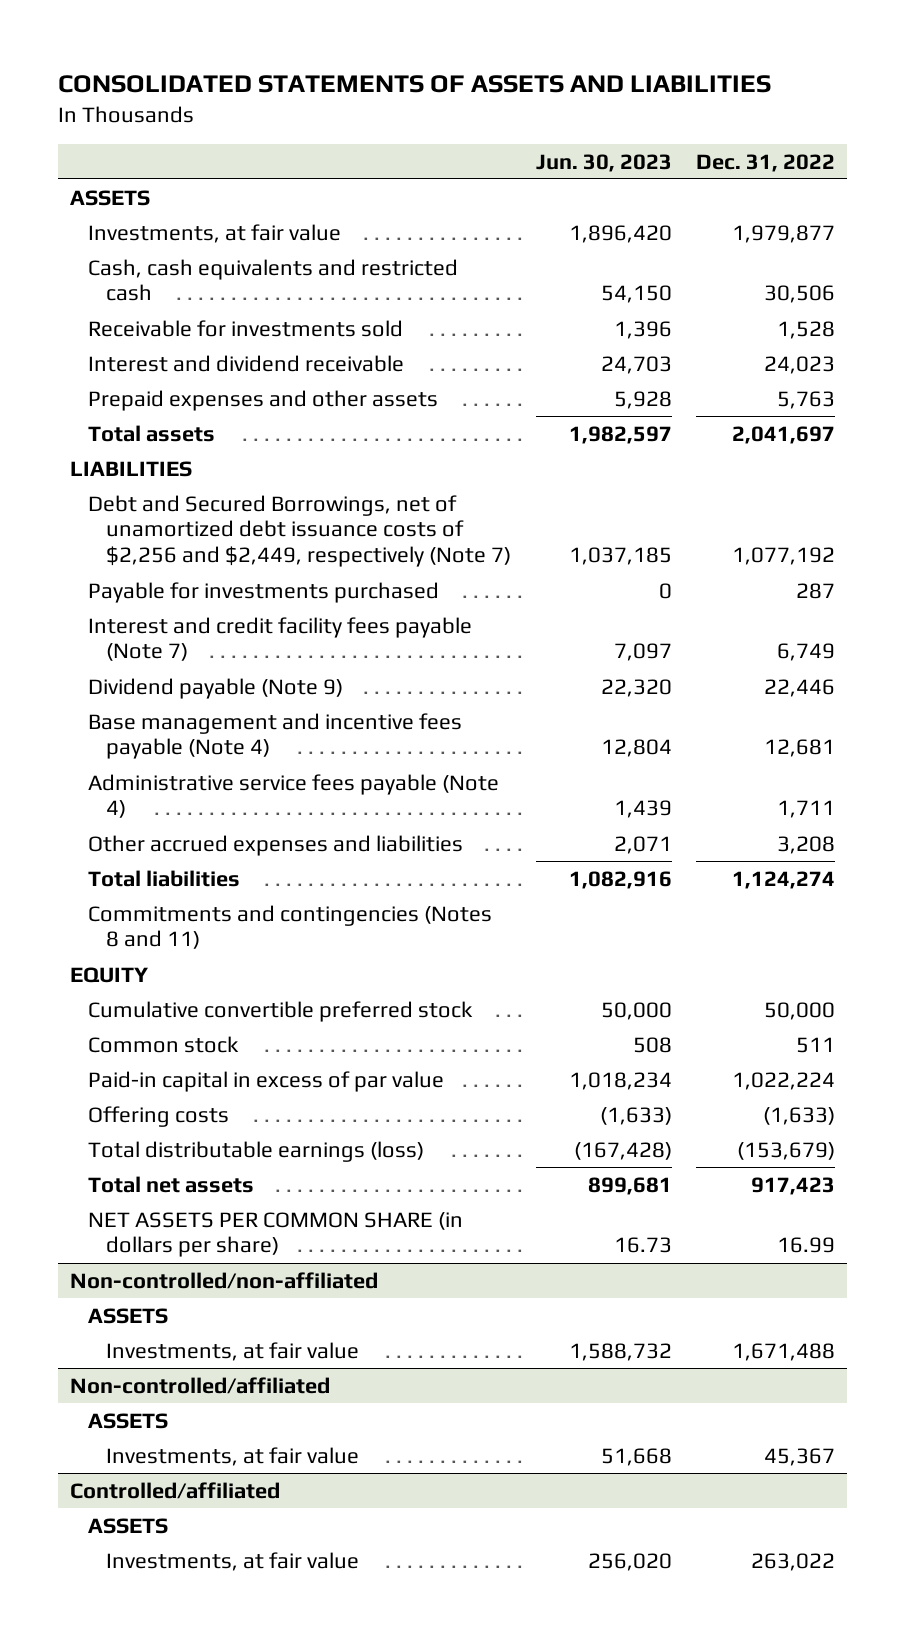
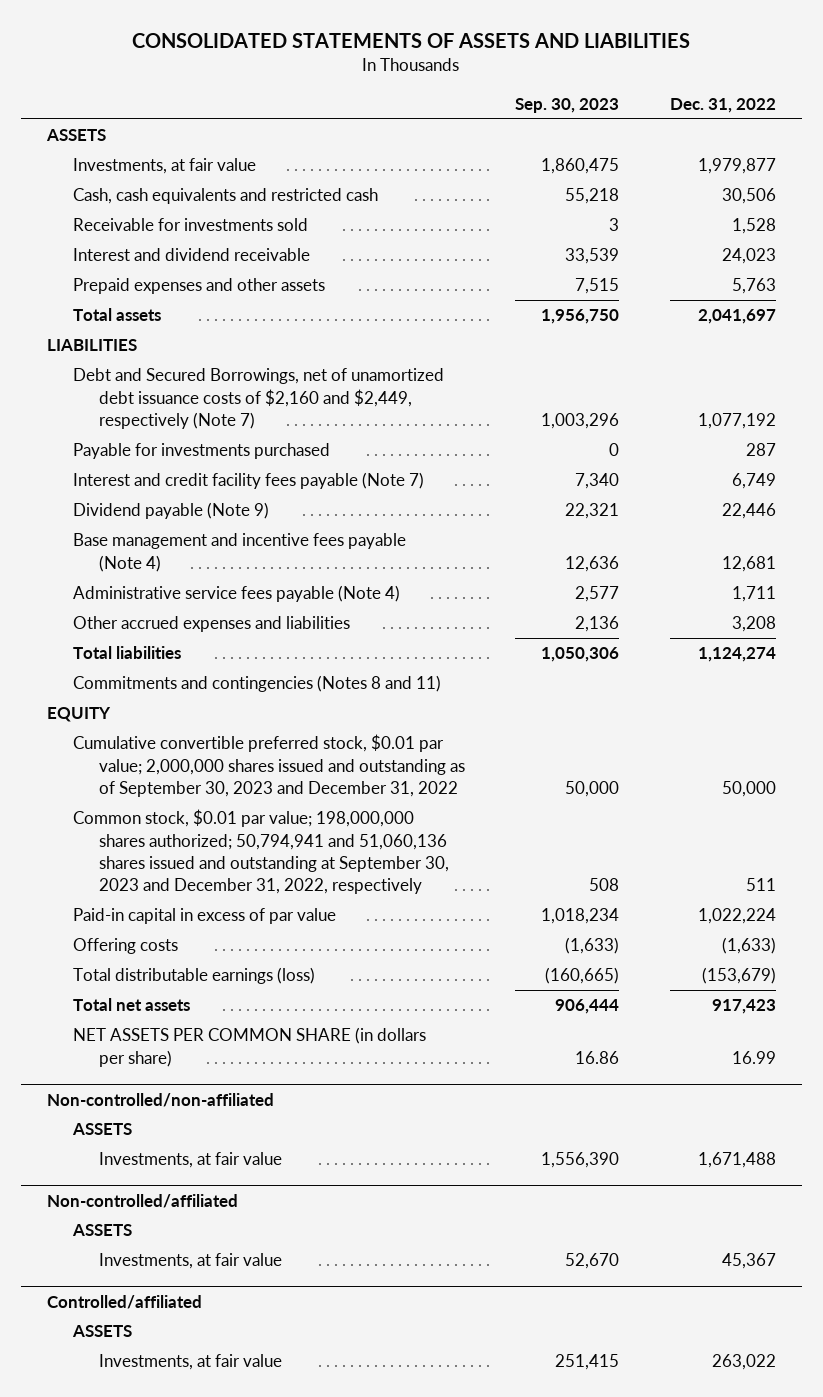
- | Jun. 30, 2023 | Dec. 31, 2022
+ | Sep. 30, 2023 | Dec. 31, 2022
- Debt and Secured Borrowings, net of unamortized debt issuance costs of $2,256 and $2,449, respectively (Note 7) | 1,037,185 | 1,077,192
+ Debt and Secured Borrowings, net of unamortized debt issuance costs of $2,160 and $2,449, respectively (Note 7) | 1,003,296 | 1,077,192
- Cumulative convertible preferred stock | 50,000 | 50,000
- Common stock | 508 | 511
+ Cumulative convertible preferred stock, $0.01 par value; 2,000,000 shares issued and outstanding as of September 30, 2023 and December 31, 2022 | 50,000 | 50,000
+ Common stock, $0.01 par value; 198,000,000 shares authorized; 50,794,941 and 51,060,136 shares issued and outstanding at September 30, 2023 and December 31, 2022, respectively | 508 | 511

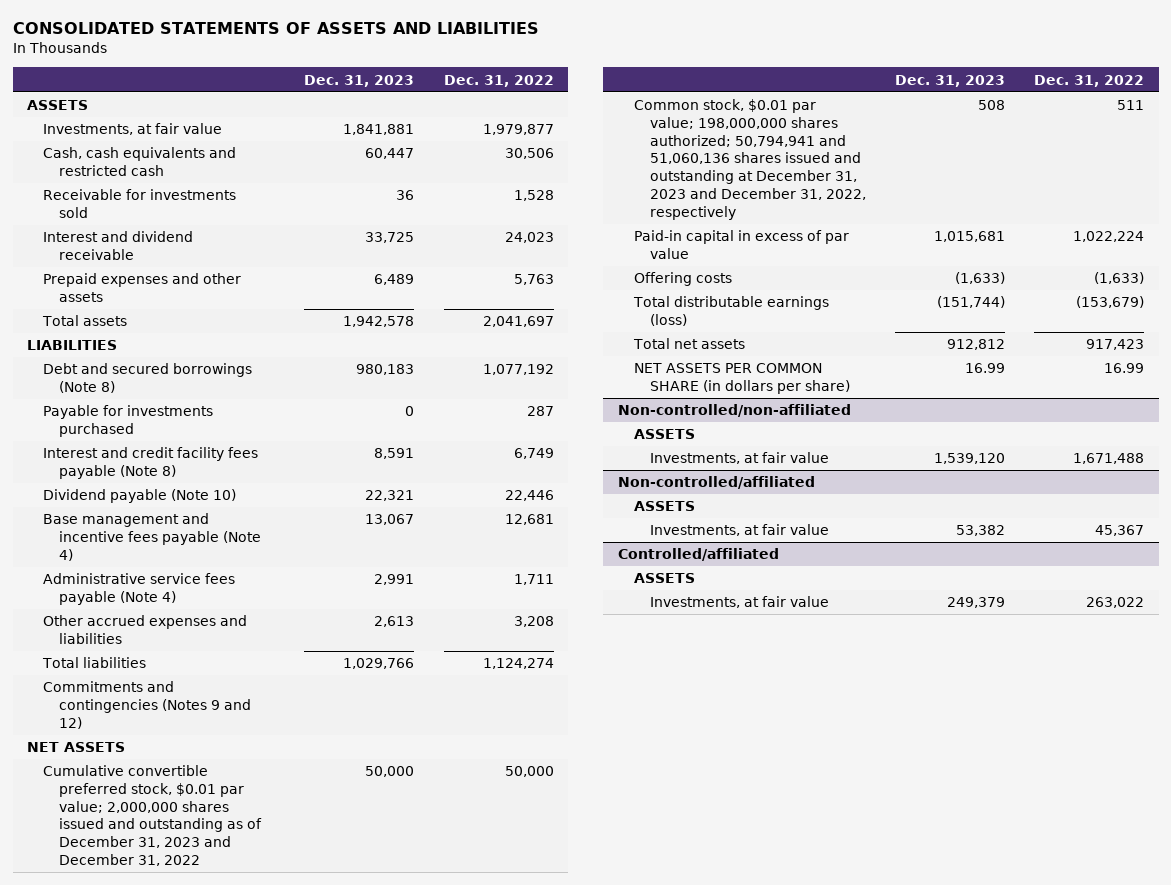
- | Sep. 30, 2023 | Dec. 31, 2022
+ | Dec. 31, 2023 | Dec. 31, 2022
- Debt and Secured Borrowings, net of unamortized debt issuance costs of $2,160 and $2,449, respectively (Note 7) | 1,003,296 | 1,077,192
+ Debt and secured borrowings (Note 8) | 980,183 | 1,077,192
- Interest and credit facility fees payable (Note 7) | 7,340 | 6,749
- Dividend payable (Note 9) | 22,321 | 22,446
+ Interest and credit facility fees payable (Note 8) | 8,591 | 6,749
+ Dividend payable (Note 10) | 22,321 | 22,446
- Commitments and contingencies (Notes 8 and 11)
- EQUITY
- Cumulative convertible preferred stock, $0.01 par value; 2,000,000 shares issued and outstanding as of September 30, 2023 and December 31, 2022 | 50,000 | 50,000
- Common stock, $0.01 par value; 198,000,000 shares authorized; 50,794,941 and 51,060,136 shares issued and outstanding at September 30, 2023 and December 31, 2022, respectively | 508 | 511
+ Commitments and contingencies (Notes 9 and 12)
+ NET ASSETS
+ Cumulative convertible preferred stock, $0.01 par value; 2,000,000 shares issued and outstanding as of December 31, 2023 and December 31, 2022 | 50,000 | 50,000
+ Common stock, $0.01 par value; 198,000,000 shares authorized; 50,794,941 and 51,060,136 shares issued and outstanding at December 31, 2023 and December 31, 2022, respectively | 508 | 511

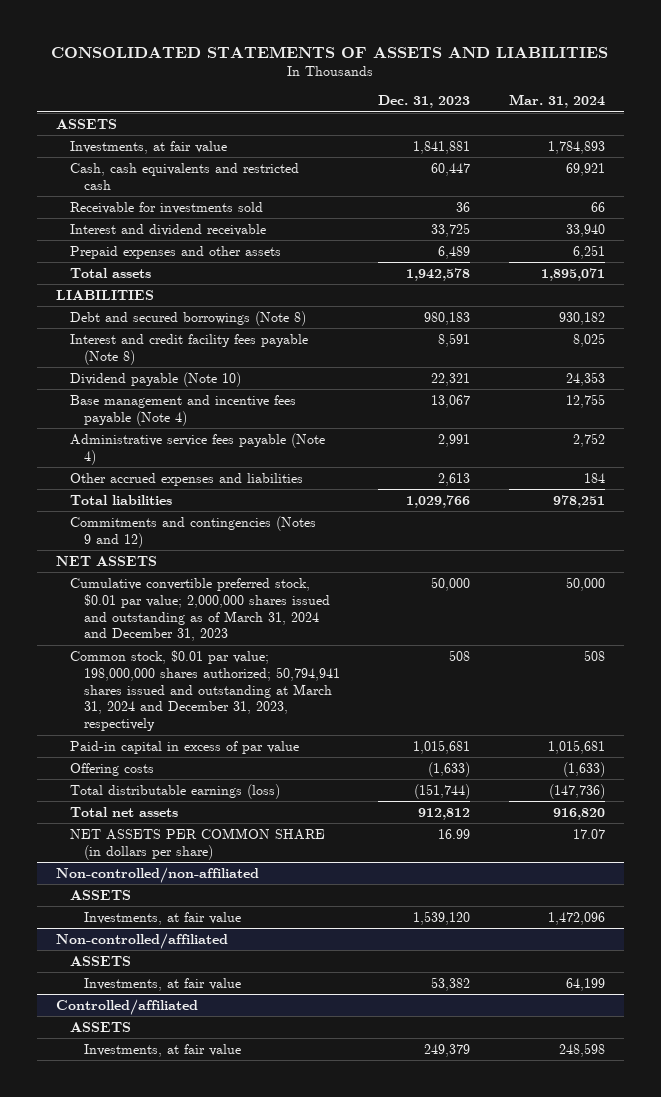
- | Dec. 31, 2023 | Dec. 31, 2022
+ | Dec. 31, 2023 | Mar. 31, 2024
- Payable for investments purchased | 0 | 287
- Cumulative convertible preferred stock, $0.01 par value; 2,000,000 shares issued and outstanding as of December 31, 2023 and December 31, 2022 | 50,000 | 50,000
- Common stock, $0.01 par value; 198,000,000 shares authorized; 50,794,941 and 51,060,136 shares issued and outstanding at December 31, 2023 and December 31, 2022, respectively | 508 | 511
+ Cumulative convertible preferred stock, $0.01 par value; 2,000,000 shares issued and outstanding as of March 31, 2024 and December 31, 2023 | 50,000 | 50,000
+ Common stock, $0.01 par value; 198,000,000 shares authorized; 50,794,941 shares issued and outstanding at March 31, 2024 and December 31, 2023, respectively | 508 | 508

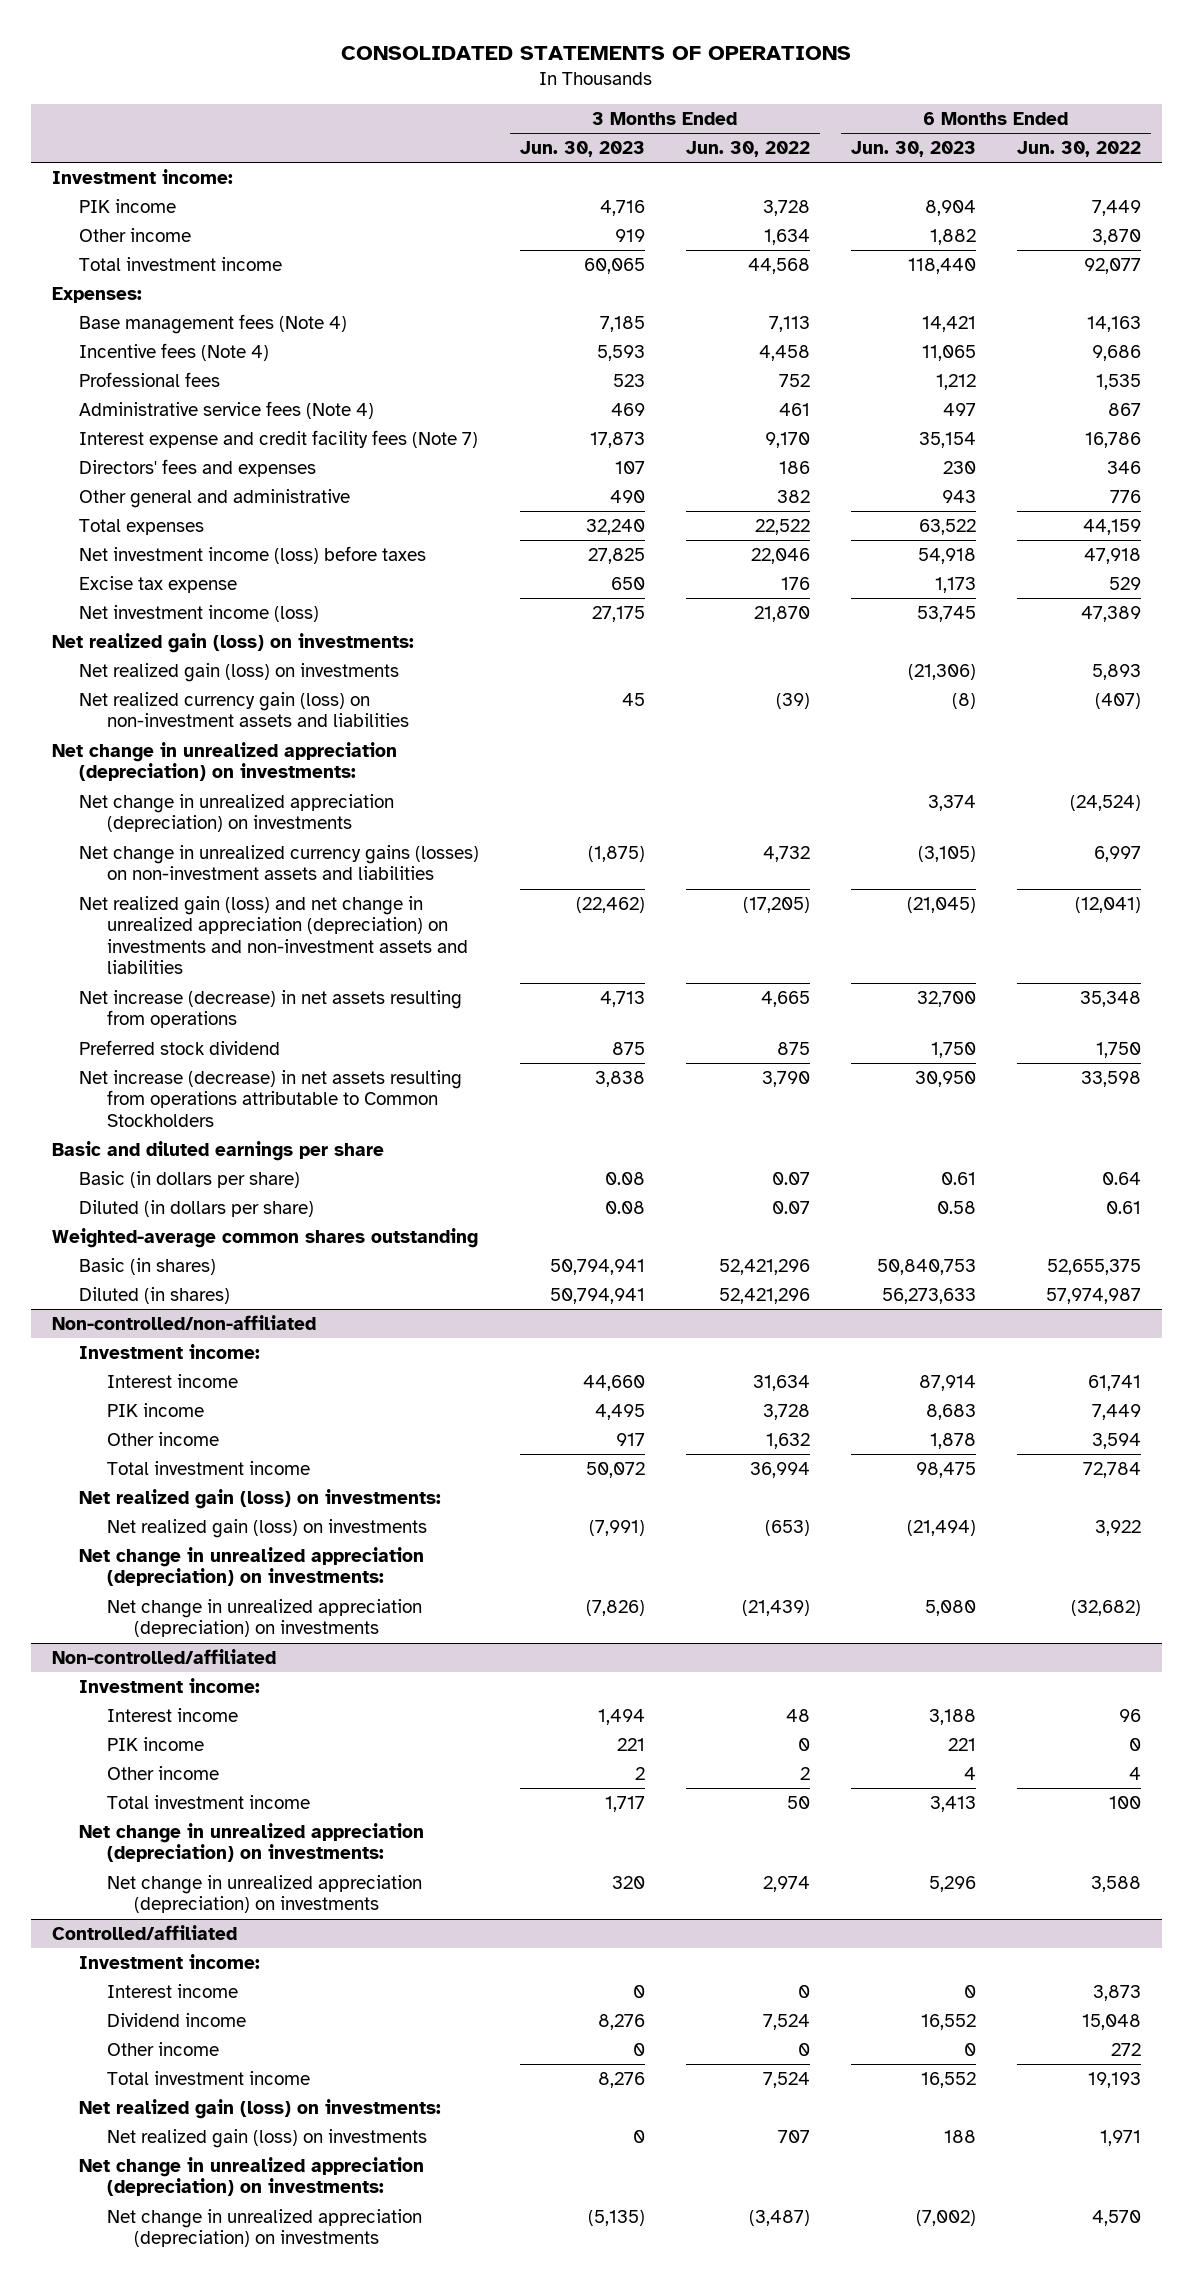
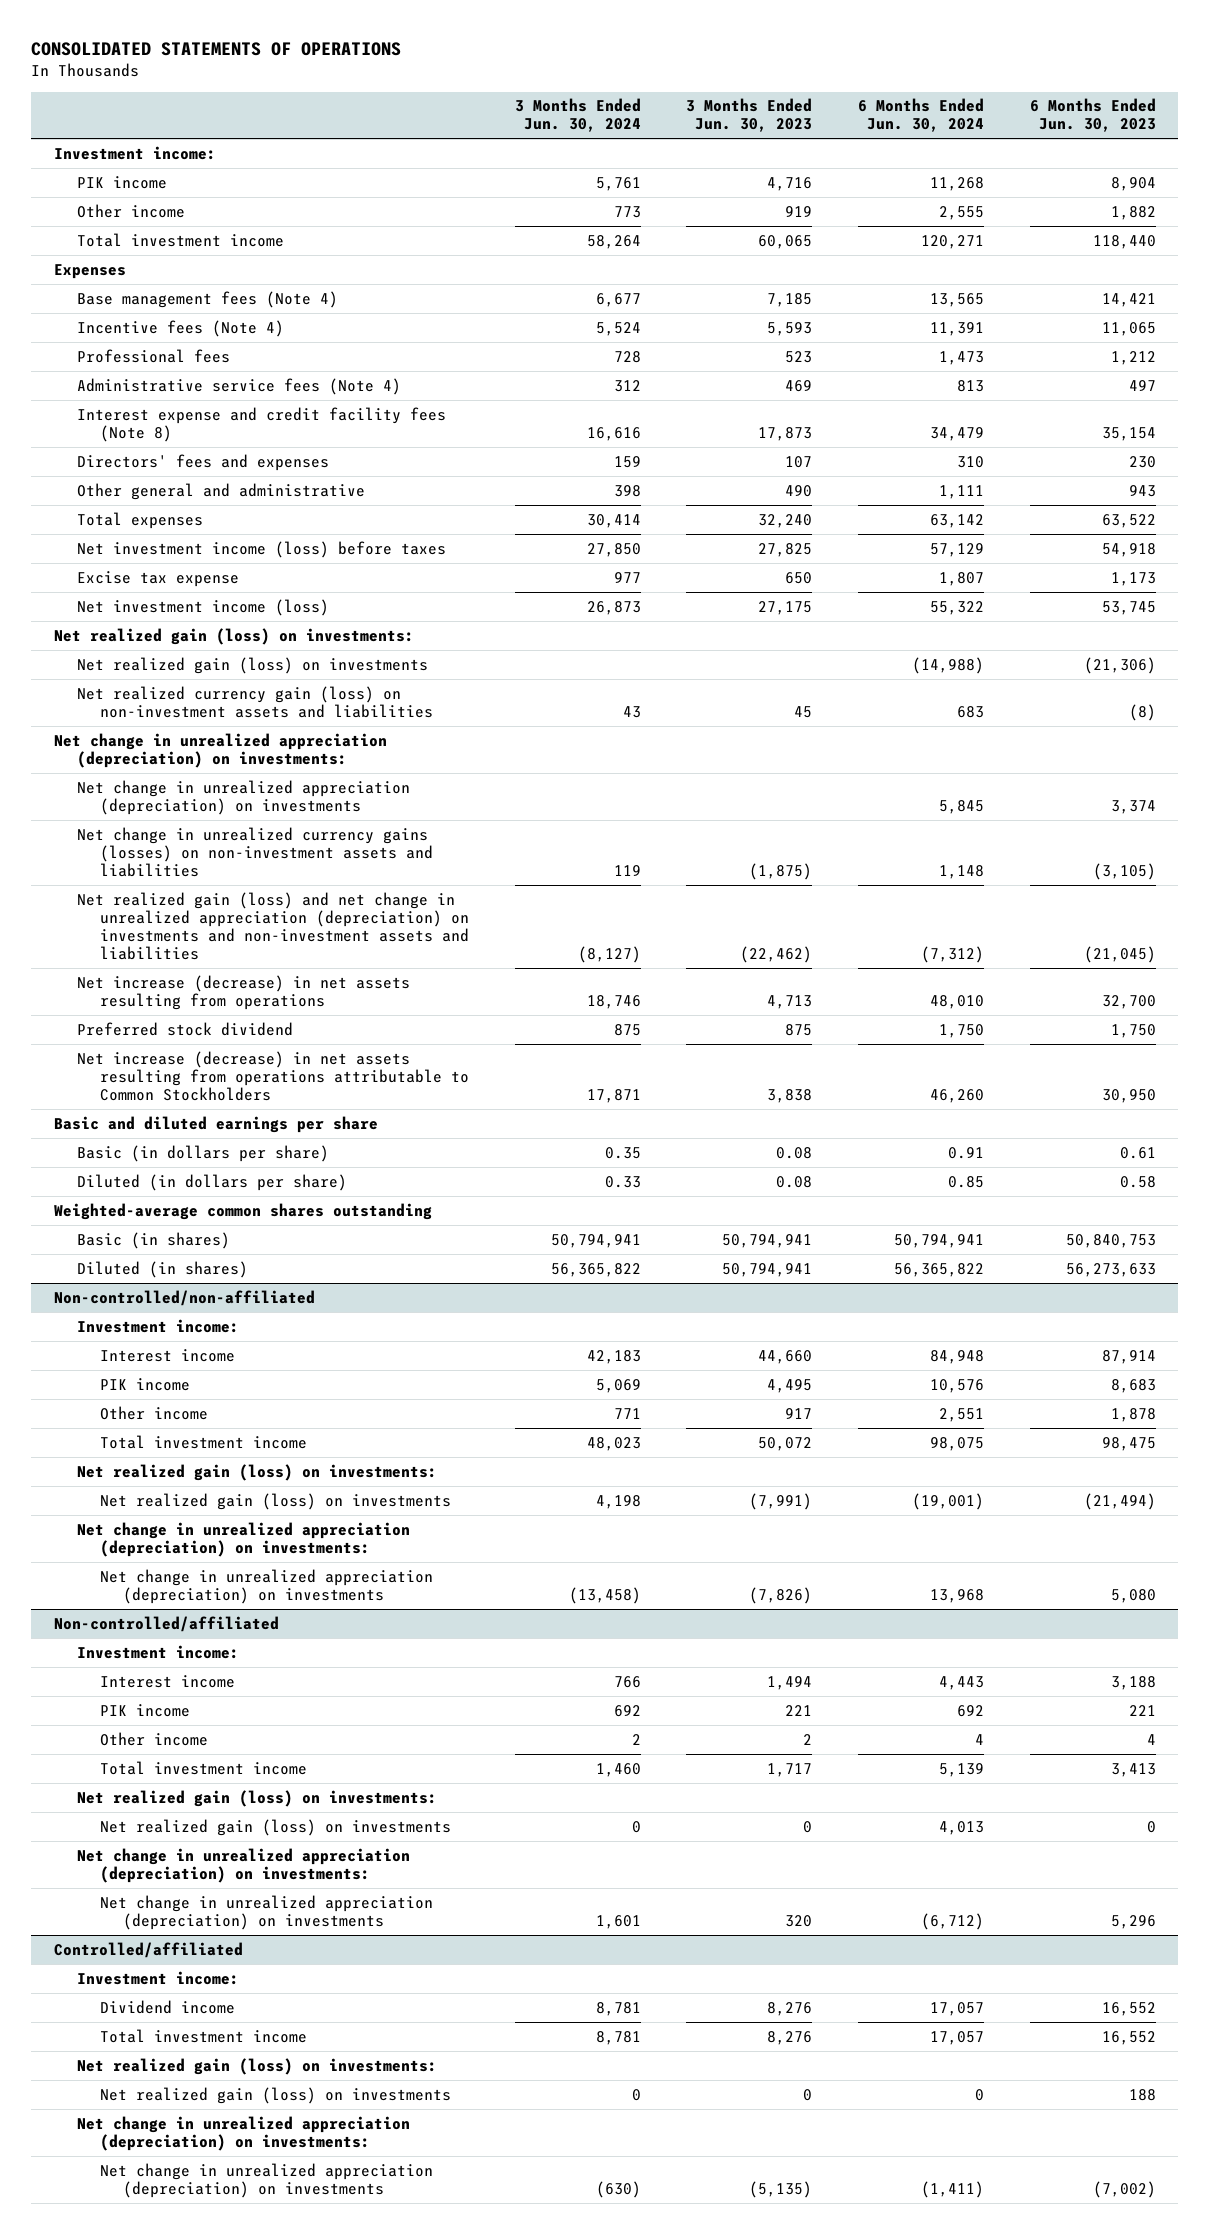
- | 3 Months Ended Jun. 30, 2023 | 3 Months Ended Jun. 30, 2022 | 6 Months Ended Jun. 30, 2023 | 6 Months Ended Jun. 30, 2022
+ | 3 Months Ended Jun. 30, 2024 | 3 Months Ended Jun. 30, 2023 | 6 Months Ended Jun. 30, 2024 | 6 Months Ended Jun. 30, 2023
- Expenses:
+ Expenses
- Interest expense and credit facility fees (Note 7) | 17,873 | 9,170 | 35,154 | 16,786
+ Interest expense and credit facility fees (Note 8) | 16,616 | 17,873 | 34,479 | 35,154
@ Non-controlled/affiliated
+ Net realized gain (loss) on investments:
+ Net realized gain (loss) on investments | 0 | 0 | 4,013 | 0
@ Controlled/affiliated
- Interest income | 0 | 0 | 0 | 3,873
- Other income | 0 | 0 | 0 | 272

